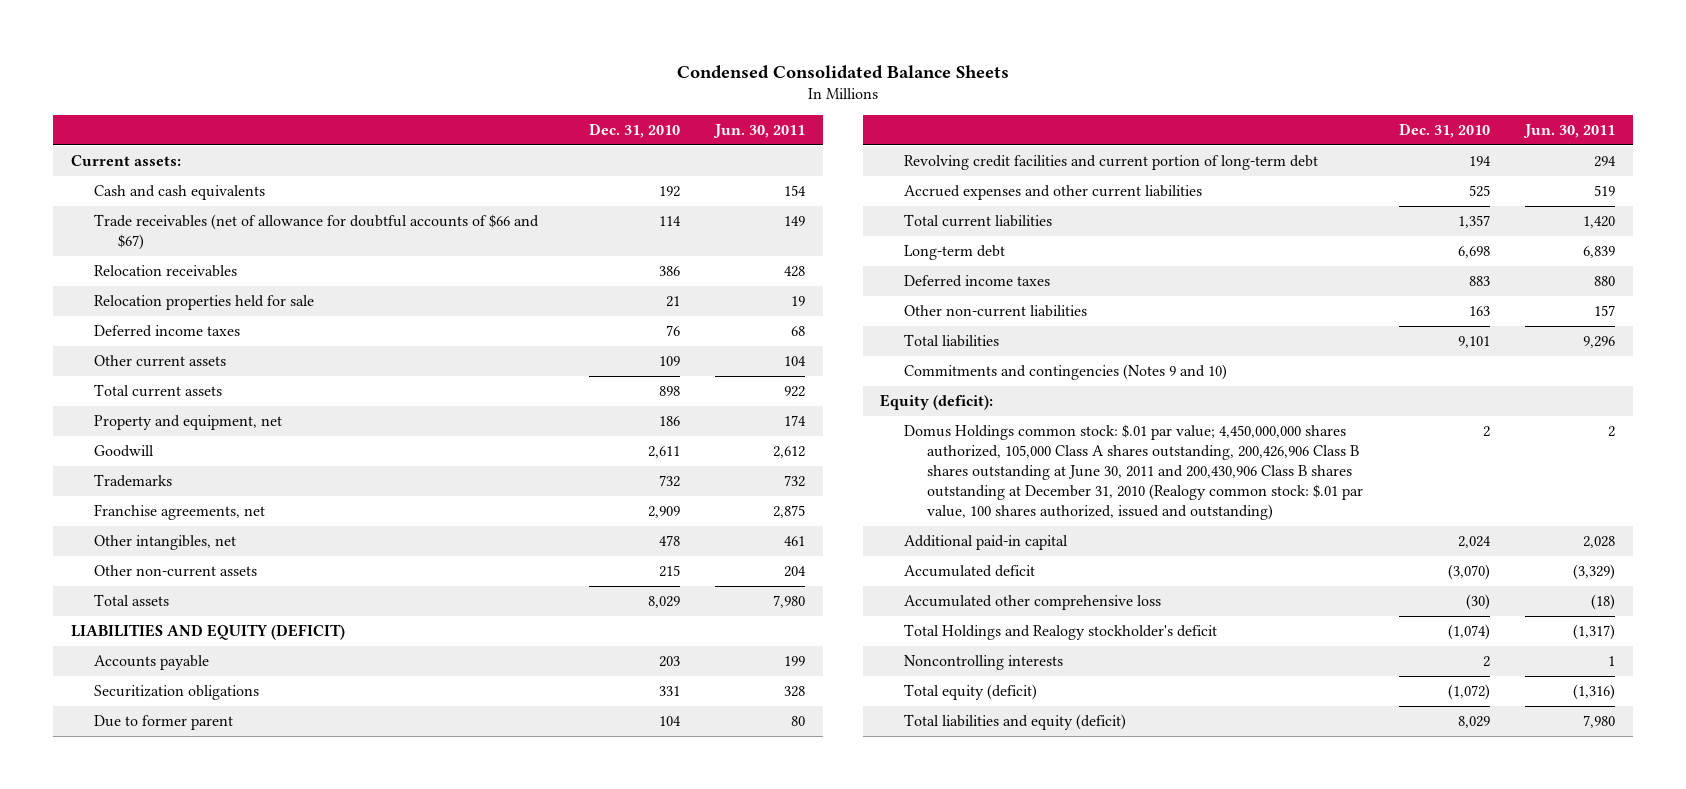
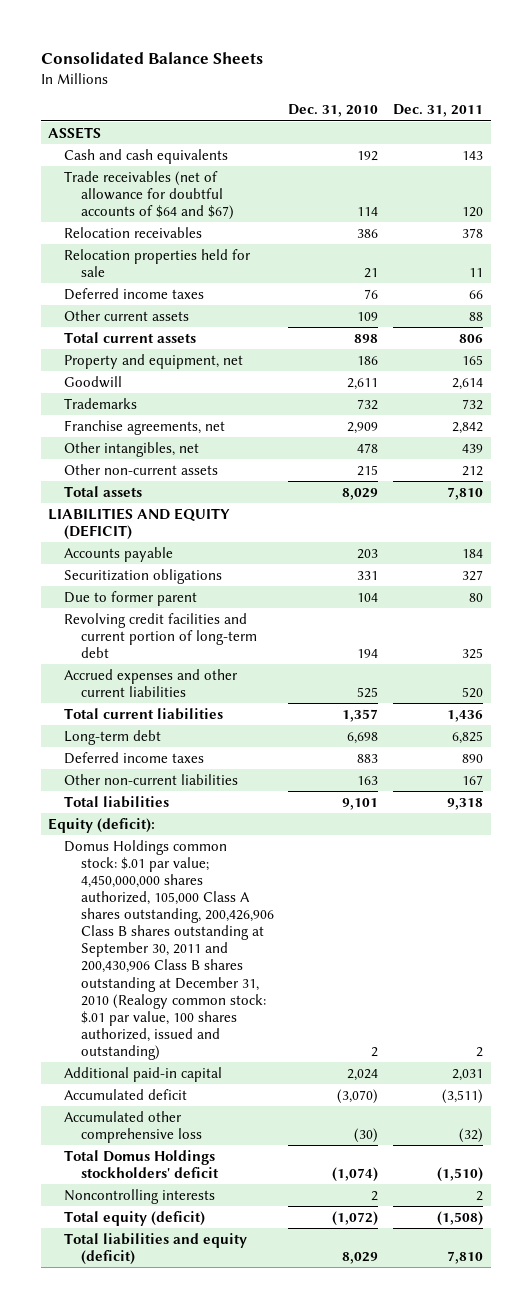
- Condensed Consolidated Balance Sheets
+ Consolidated Balance Sheets
- | Dec. 31, 2010 | Jun. 30, 2011
+ | Dec. 31, 2010 | Dec. 31, 2011
- Current assets:
+ ASSETS
- Trade receivables (net of allowance for doubtful accounts of $66 and $67) | 114 | 149
+ Trade receivables (net of allowance for doubtful accounts of $64 and $67) | 114 | 120
- Commitments and contingencies (Notes 9 and 10)
- Domus Holdings common stock: $.01 par value; 4,450,000,000 shares authorized, 105,000 Class A shares outstanding, 200,426,906 Class B shares outstanding at June 30, 2011 and 200,430,906 Class B shares outstanding at December 31, 2010 (Realogy common stock: $.01 par value, 100 shares authorized, issued and outstanding) | 2 | 2
+ Domus Holdings common stock: $.01 par value; 4,450,000,000 shares authorized, 105,000 Class A shares outstanding, 200,426,906 Class B shares outstanding at September 30, 2011 and 200,430,906 Class B shares outstanding at December 31, 2010 (Realogy common stock: $.01 par value, 100 shares authorized, issued and outstanding) | 2 | 2
- Total Holdings and Realogy stockholder's deficit | (1,074) | (1,317)
+ Total Domus Holdings stockholders' deficit | (1,074) | (1,510)

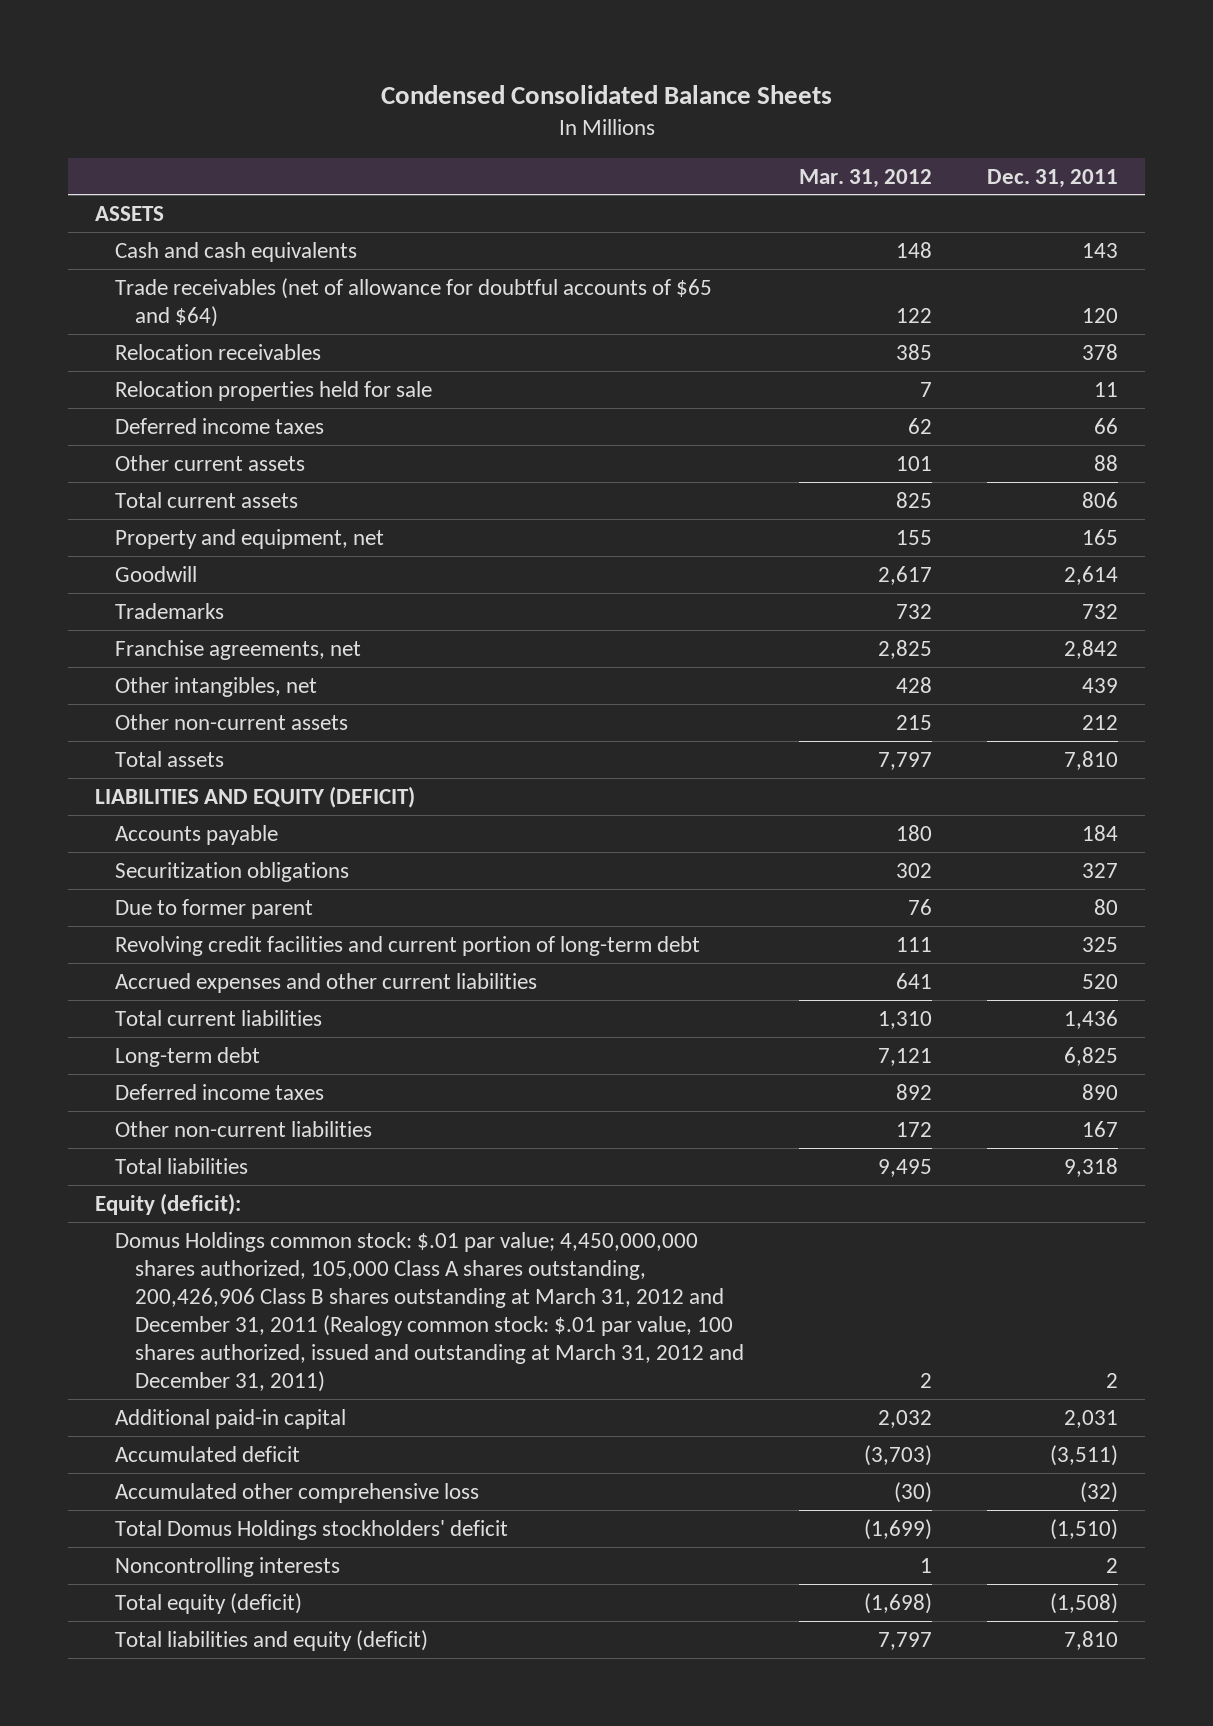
- Consolidated Balance Sheets
+ Condensed Consolidated Balance Sheets
- | Dec. 31, 2010 | Dec. 31, 2011
+ | Mar. 31, 2012 | Dec. 31, 2011
- Trade receivables (net of allowance for doubtful accounts of $64 and $67) | 114 | 120
+ Trade receivables (net of allowance for doubtful accounts of $65 and $64) | 122 | 120
- Domus Holdings common stock: $.01 par value; 4,450,000,000 shares authorized, 105,000 Class A shares outstanding, 200,426,906 Class B shares outstanding at September 30, 2011 and 200,430,906 Class B shares outstanding at December 31, 2010 (Realogy common stock: $.01 par value, 100 shares authorized, issued and outstanding) | 2 | 2
+ Domus Holdings common stock: $.01 par value; 4,450,000,000 shares authorized, 105,000 Class A shares outstanding, 200,426,906 Class B shares outstanding at March 31, 2012 and December 31, 2011 (Realogy common stock: $.01 par value, 100 shares authorized, issued and outstanding at March 31, 2012 and December 31, 2011) | 2 | 2

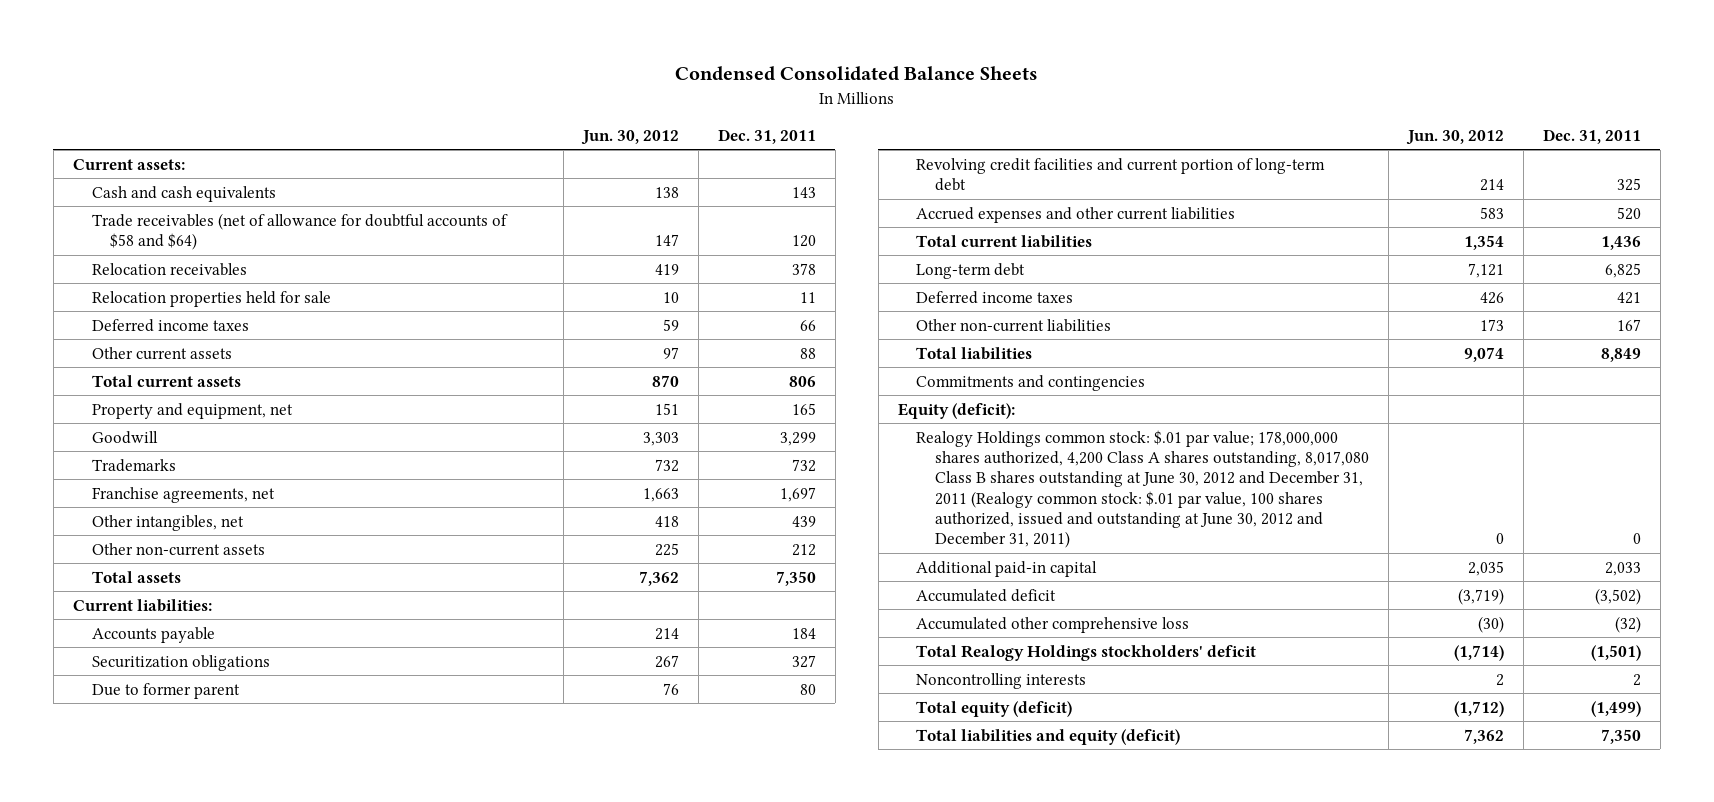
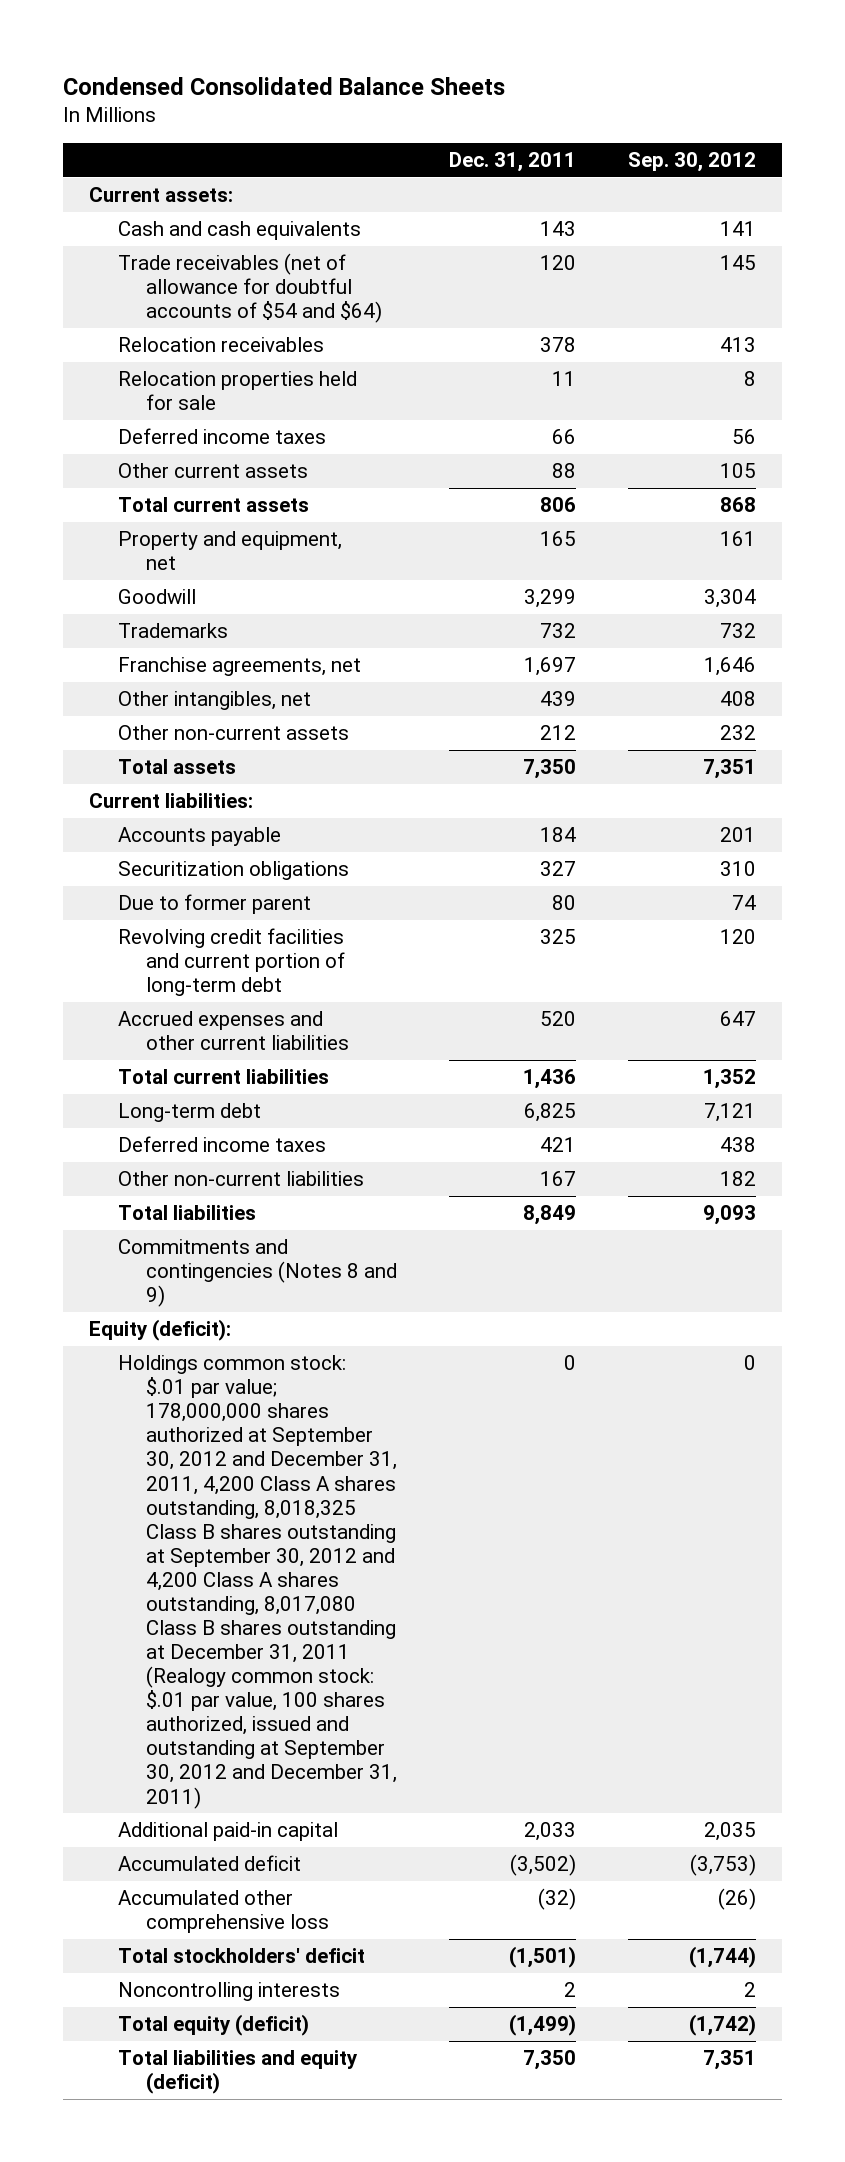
- | Jun. 30, 2012 | Dec. 31, 2011
+ | Dec. 31, 2011 | Sep. 30, 2012
- Trade receivables (net of allowance for doubtful accounts of $58 and $64) | 147 | 120
+ Trade receivables (net of allowance for doubtful accounts of $54 and $64) | 120 | 145
- Commitments and contingencies
+ Commitments and contingencies (Notes 8 and 9)
- Realogy Holdings common stock: $.01 par value; 178,000,000 shares authorized, 4,200 Class A shares outstanding, 8,017,080 Class B shares outstanding at June 30, 2012 and December 31, 2011 (Realogy common stock: $.01 par value, 100 shares authorized, issued and outstanding at June 30, 2012 and December 31, 2011) | 0 | 0
+ Holdings common stock: $.01 par value; 178,000,000 shares authorized at September 30, 2012 and December 31, 2011, 4,200 Class A shares outstanding, 8,018,325 Class B shares outstanding at September 30, 2012 and 4,200 Class A shares outstanding, 8,017,080 Class B shares outstanding at December 31, 2011 (Realogy common stock: $.01 par value, 100 shares authorized, issued and outstanding at September 30, 2012 and December 31, 2011) | 0 | 0
- Total Realogy Holdings stockholders' deficit | (1,714) | (1,501)
+ Total stockholders' deficit | (1,501) | (1,744)

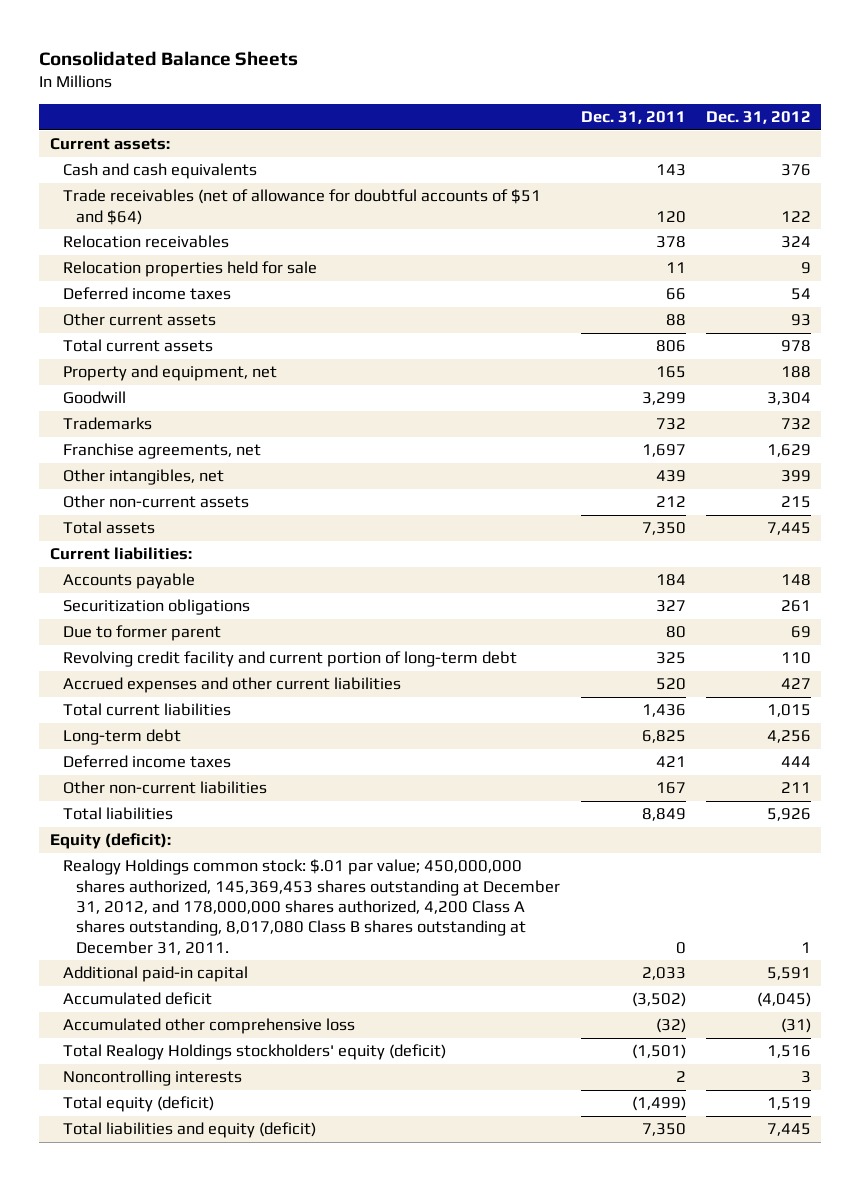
- Condensed Consolidated Balance Sheets
+ Consolidated Balance Sheets
- | Dec. 31, 2011 | Sep. 30, 2012
+ | Dec. 31, 2011 | Dec. 31, 2012
- Trade receivables (net of allowance for doubtful accounts of $54 and $64) | 120 | 145
+ Trade receivables (net of allowance for doubtful accounts of $51 and $64) | 120 | 122
- Revolving credit facilities and current portion of long-term debt | 325 | 120
+ Revolving credit facility and current portion of long-term debt | 325 | 110
- Commitments and contingencies (Notes 8 and 9)
- Holdings common stock: $.01 par value; 178,000,000 shares authorized at September 30, 2012 and December 31, 2011, 4,200 Class A shares outstanding, 8,018,325 Class B shares outstanding at September 30, 2012 and 4,200 Class A shares outstanding, 8,017,080 Class B shares outstanding at December 31, 2011 (Realogy common stock: $.01 par value, 100 shares authorized, issued and outstanding at September 30, 2012 and December 31, 2011) | 0 | 0
+ Realogy Holdings common stock: $.01 par value; 450,000,000 shares authorized, 145,369,453 shares outstanding at December 31, 2012, and 178,000,000 shares authorized, 4,200 Class A shares outstanding, 8,017,080 Class B shares outstanding at December 31, 2011. | 0 | 1
- Total stockholders' deficit | (1,501) | (1,744)
+ Total Realogy Holdings stockholders' equity (deficit) | (1,501) | 1,516

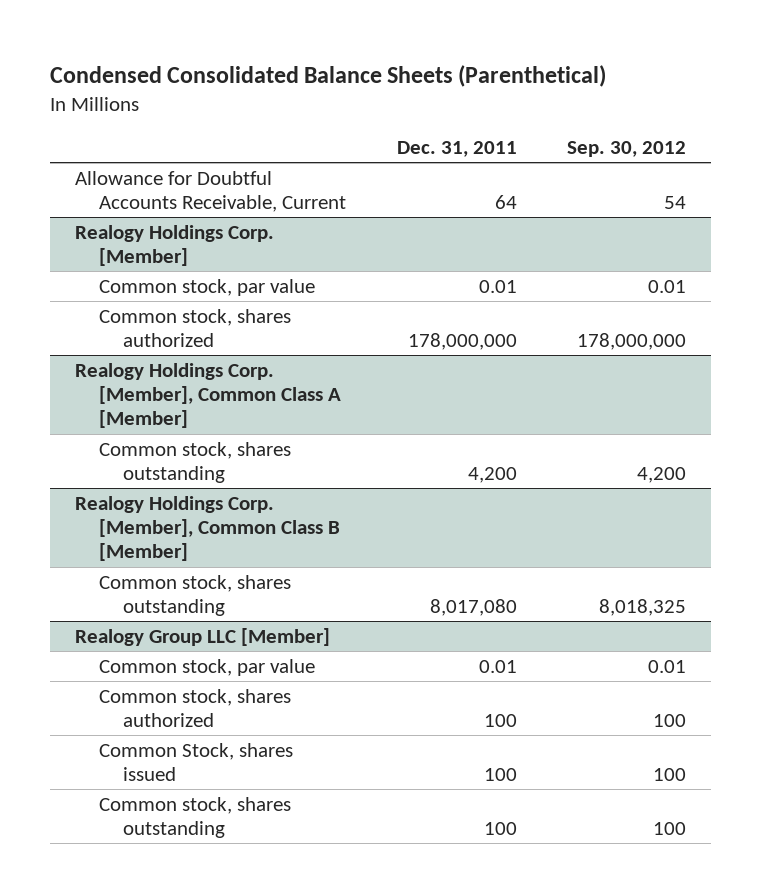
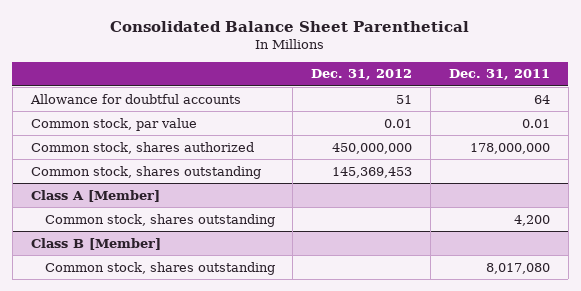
- Condensed Consolidated Balance Sheets (Parenthetical)
+ Consolidated Balance Sheet Parenthetical
- | Dec. 31, 2011 | Sep. 30, 2012
+ | Dec. 31, 2012 | Dec. 31, 2011
- Allowance for Doubtful Accounts Receivable, Current | 64 | 54
- Realogy Holdings Corp. [Member]
+ Allowance for doubtful accounts | 51 | 64
- Realogy Holdings Corp. [Member], Common Class A [Member]
+ Common stock, shares outstanding | 145,369,453 |
+ Class A [Member]
- Realogy Holdings Corp. [Member], Common Class B [Member]
+ Class B [Member]
- Realogy Group LLC [Member]
- Common stock, par value | 0.01 | 0.01
- Common stock, shares authorized | 100 | 100
- Common Stock, shares issued | 100 | 100
- Common stock, shares outstanding | 100 | 100

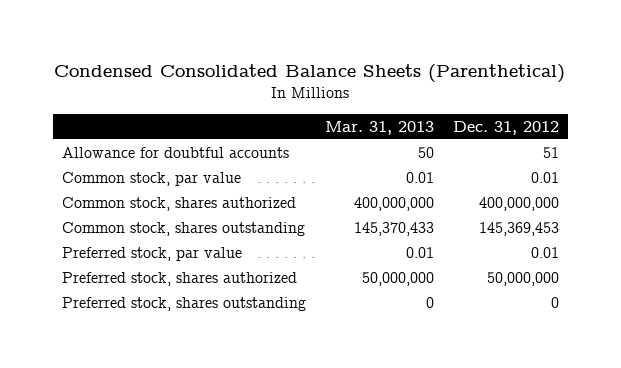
- Consolidated Balance Sheet Parenthetical
+ Condensed Consolidated Balance Sheets (Parenthetical)
- | Dec. 31, 2012 | Dec. 31, 2011
+ | Mar. 31, 2013 | Dec. 31, 2012
- Common stock, shares authorized | 450,000,000 | 178,000,000
+ Common stock, shares authorized | 400,000,000 | 400,000,000
- Class A [Member]
- Common stock, shares outstanding | | 4,200
- Class B [Member]
- Common stock, shares outstanding | | 8,017,080
+ Preferred stock, par value | 0.01 | 0.01
+ Preferred stock, shares authorized | 50,000,000 | 50,000,000
+ Preferred stock, shares outstanding | 0 | 0

